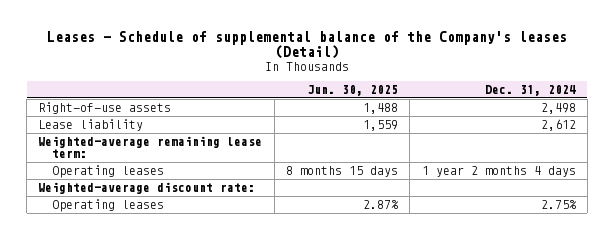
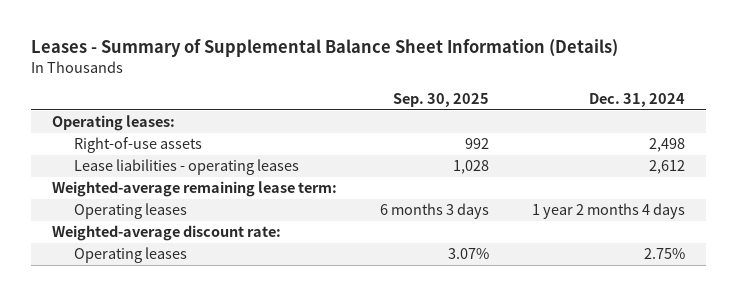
- Leases - Schedule of supplemental balance of the Company's leases (Detail)
+ Leases - Summary of Supplemental Balance Sheet Information (Details)
- | Jun. 30, 2025 | Dec. 31, 2024
+ | Sep. 30, 2025 | Dec. 31, 2024
+ Operating leases:
- Lease liability | 1,559 | 2,612
+ Lease liabilities - operating leases | 1,028 | 2,612

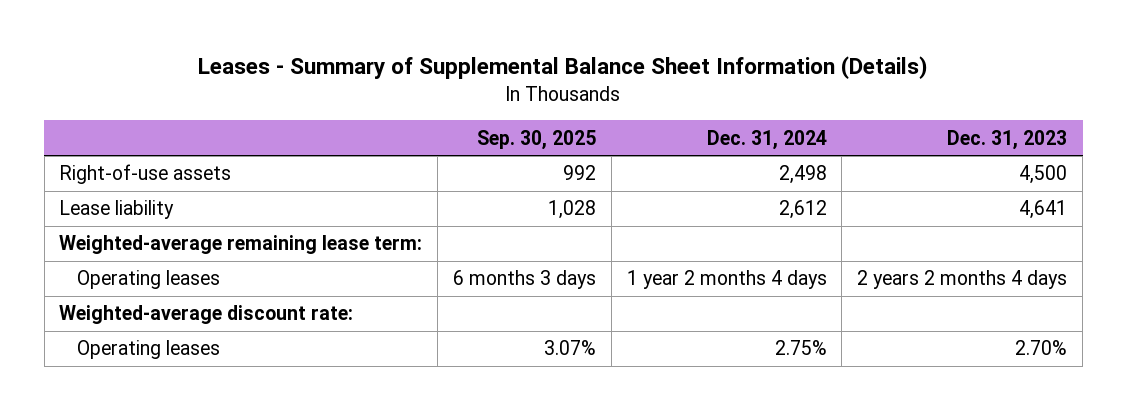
- | Sep. 30, 2025 | Dec. 31, 2024
+ | Sep. 30, 2025 | Dec. 31, 2024 | Dec. 31, 2023
- Operating leases:
- Lease liabilities - operating leases | 1,028 | 2,612
+ Lease liability | 1,028 | 2,612 | 4,641

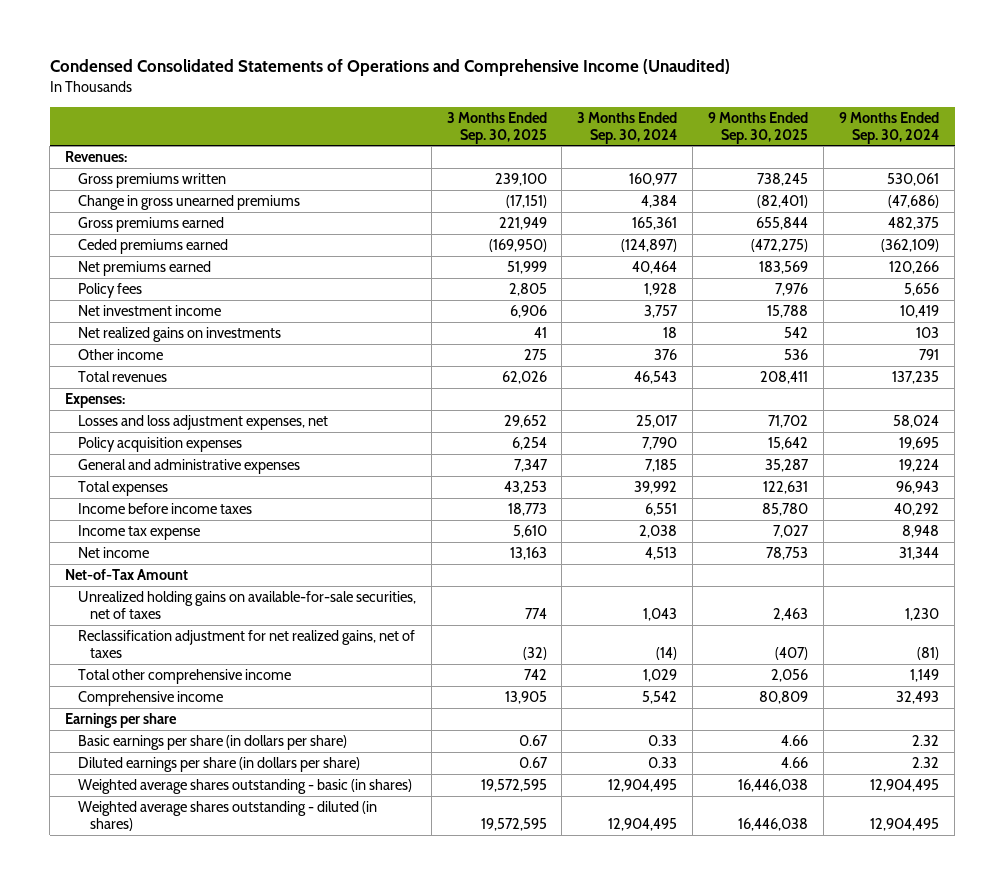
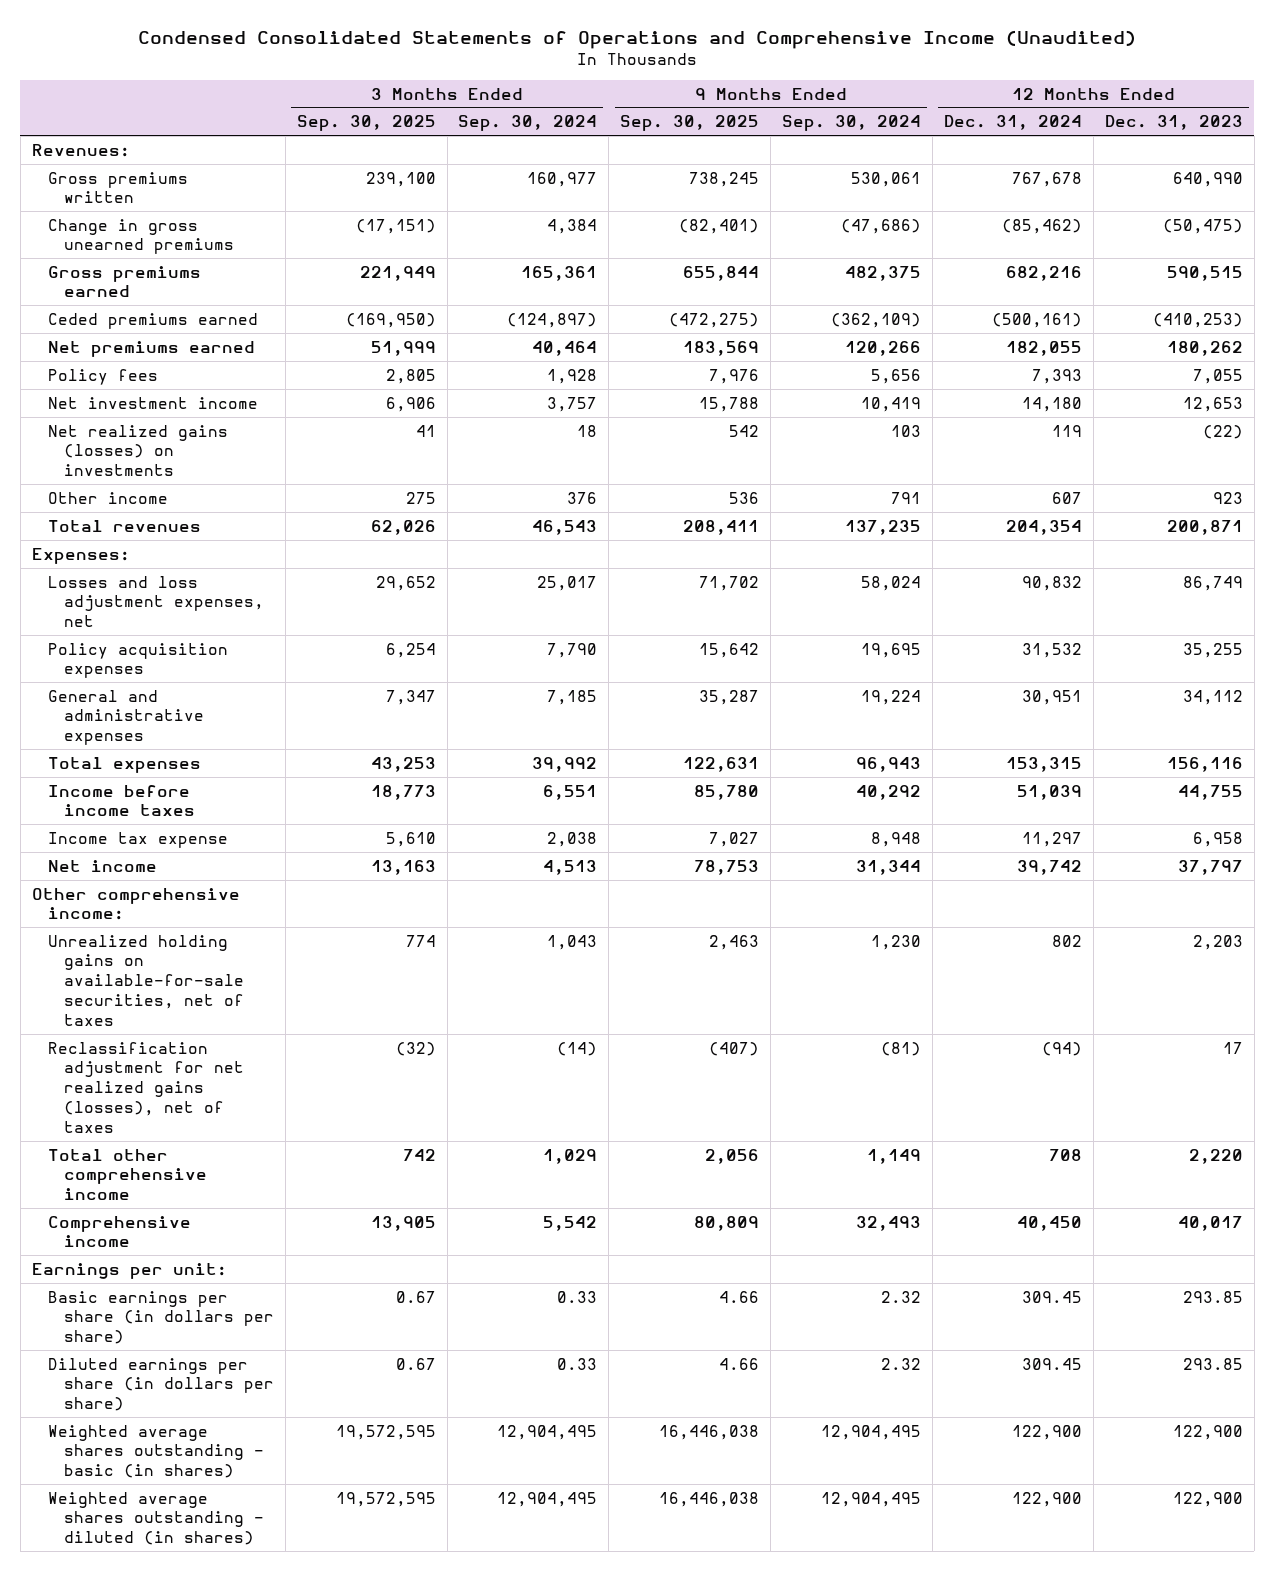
- | 3 Months Ended Sep. 30, 2025 | 3 Months Ended Sep. 30, 2024 | 9 Months Ended Sep. 30, 2025 | 9 Months Ended Sep. 30, 2024
+ | 3 Months Ended Sep. 30, 2025 | 3 Months Ended Sep. 30, 2024 | 9 Months Ended Sep. 30, 2025 | 9 Months Ended Sep. 30, 2024 | 12 Months Ended Dec. 31, 2024 | 12 Months Ended Dec. 31, 2023
- Net realized gains on investments | 41 | 18 | 542 | 103
+ Net realized gains (losses) on investments | 41 | 18 | 542 | 103 | 119 | (22)
- Net-of-Tax Amount
+ Other comprehensive income:
- Reclassification adjustment for net realized gains, net of taxes | (32) | (14) | (407) | (81)
+ Reclassification adjustment for net realized gains (losses), net of taxes | (32) | (14) | (407) | (81) | (94) | 17
- Earnings per share
+ Earnings per unit:

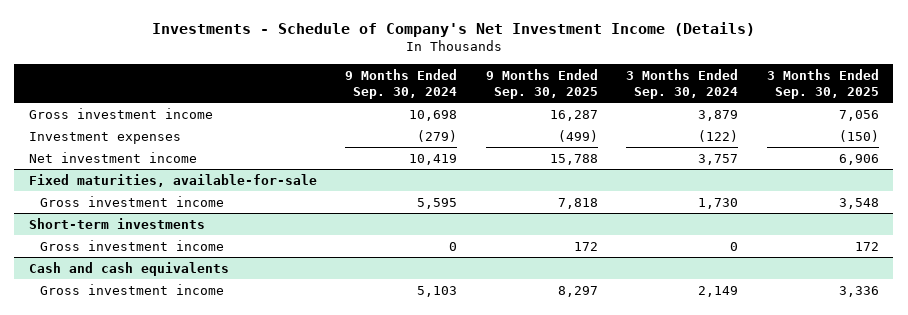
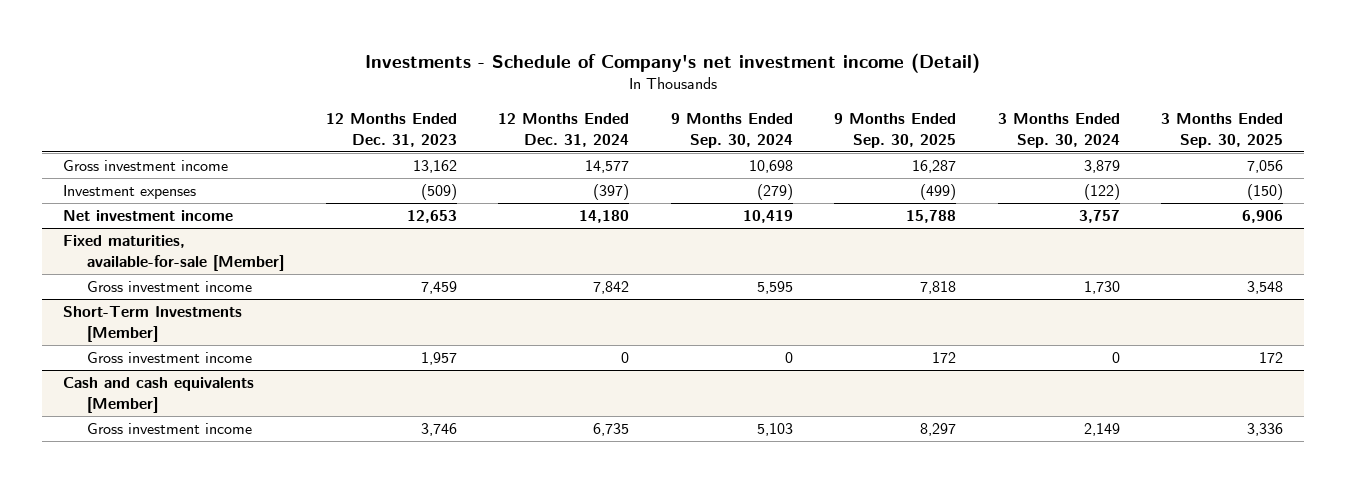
- Investments - Schedule of Company's Net Investment Income (Details)
+ Investments - Schedule of Company's net investment income (Detail)
- | 9 Months Ended Sep. 30, 2024 | 9 Months Ended Sep. 30, 2025 | 3 Months Ended Sep. 30, 2024 | 3 Months Ended Sep. 30, 2025
+ | 12 Months Ended Dec. 31, 2023 | 12 Months Ended Dec. 31, 2024 | 9 Months Ended Sep. 30, 2024 | 9 Months Ended Sep. 30, 2025 | 3 Months Ended Sep. 30, 2024 | 3 Months Ended Sep. 30, 2025
- Fixed maturities, available-for-sale
+ Fixed maturities, available-for-sale [Member]
- Short-term investments
+ Short-Term Investments [Member]
- Cash and cash equivalents
+ Cash and cash equivalents [Member]

